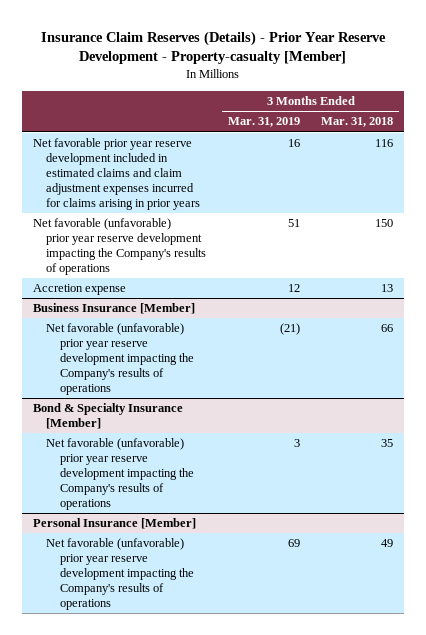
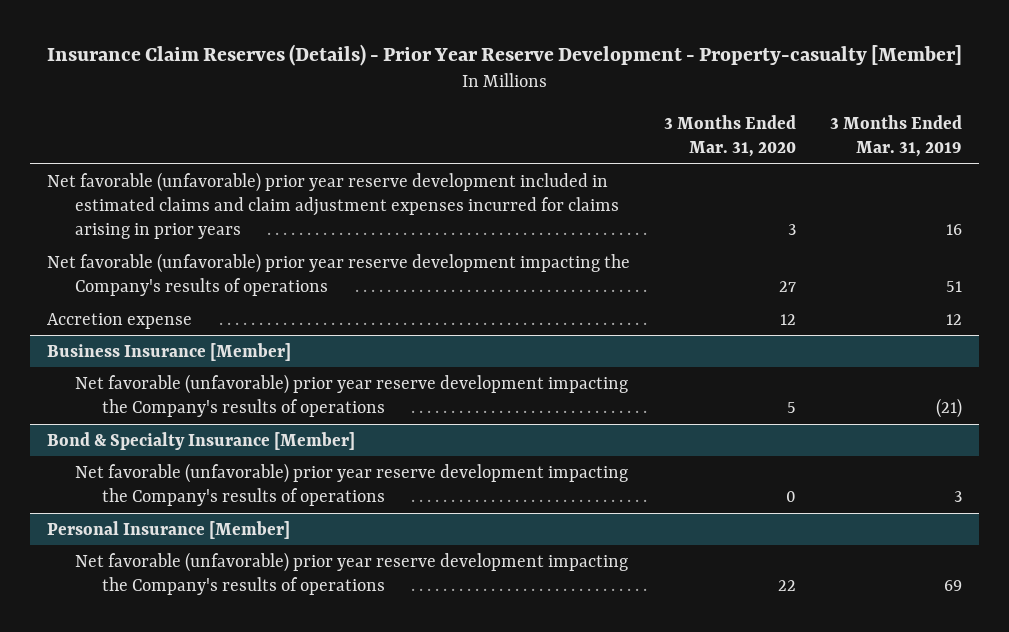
- | 3 Months Ended Mar. 31, 2019 | 3 Months Ended Mar. 31, 2018
+ | 3 Months Ended Mar. 31, 2020 | 3 Months Ended Mar. 31, 2019
- Net favorable prior year reserve development included in estimated claims and claim adjustment expenses incurred for claims arising in prior years | 16 | 116
+ Net favorable (unfavorable) prior year reserve development included in estimated claims and claim adjustment expenses incurred for claims arising in prior years | 3 | 16

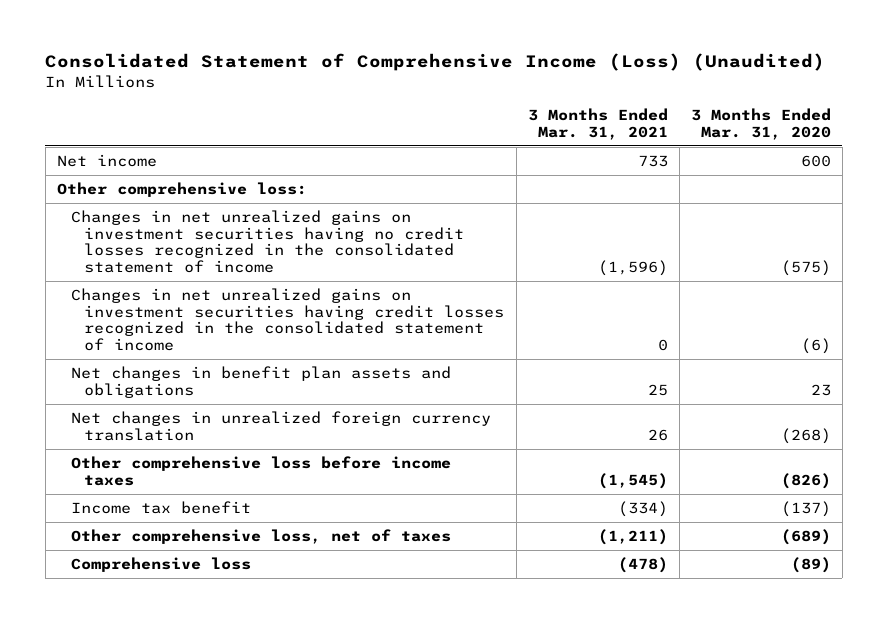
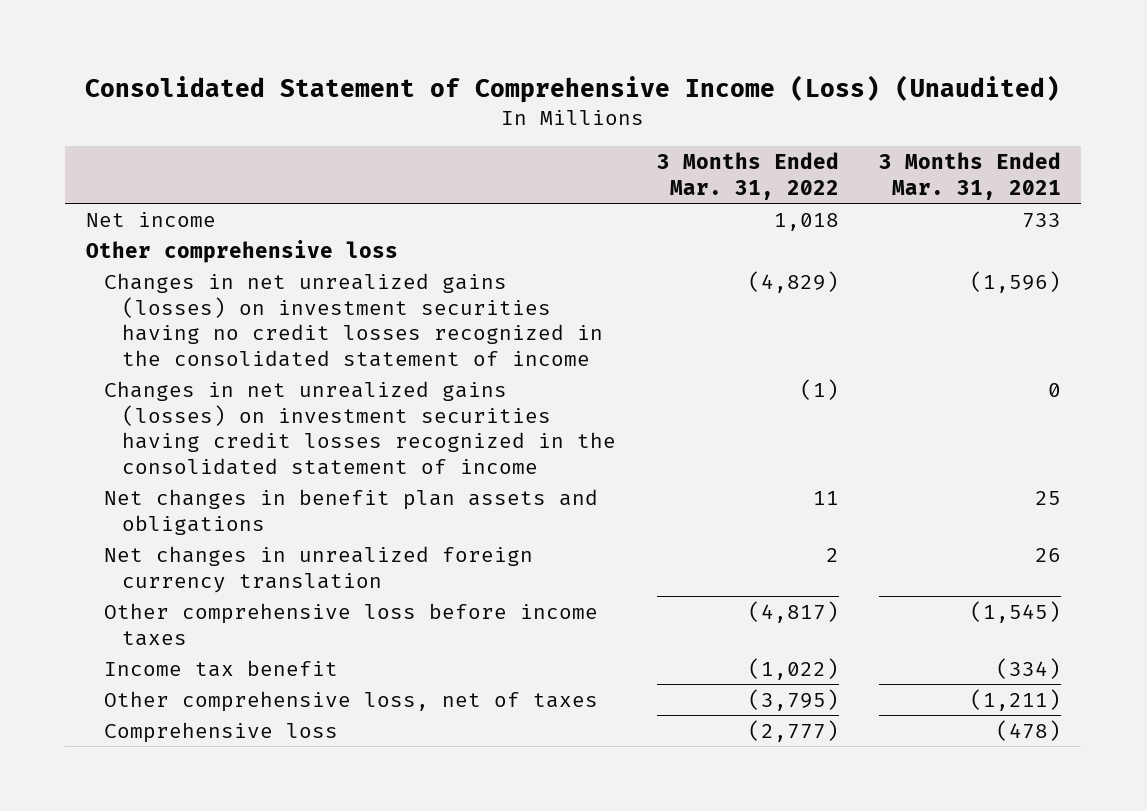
- | 3 Months Ended Mar. 31, 2021 | 3 Months Ended Mar. 31, 2020
+ | 3 Months Ended Mar. 31, 2022 | 3 Months Ended Mar. 31, 2021
- Other comprehensive loss:
- Changes in net unrealized gains on investment securities having no credit losses recognized in the consolidated statement of income | (1,596) | (575)
- Changes in net unrealized gains on investment securities having credit losses recognized in the consolidated statement of income | 0 | (6)
+ Other comprehensive loss
+ Changes in net unrealized gains (losses) on investment securities having no credit losses recognized in the consolidated statement of income | (4,829) | (1,596)
+ Changes in net unrealized gains (losses) on investment securities having credit losses recognized in the consolidated statement of income | (1) | 0

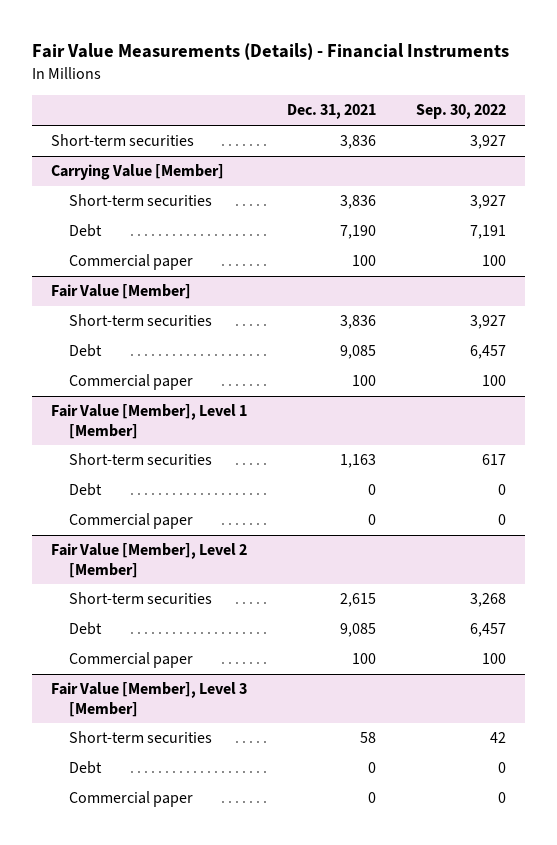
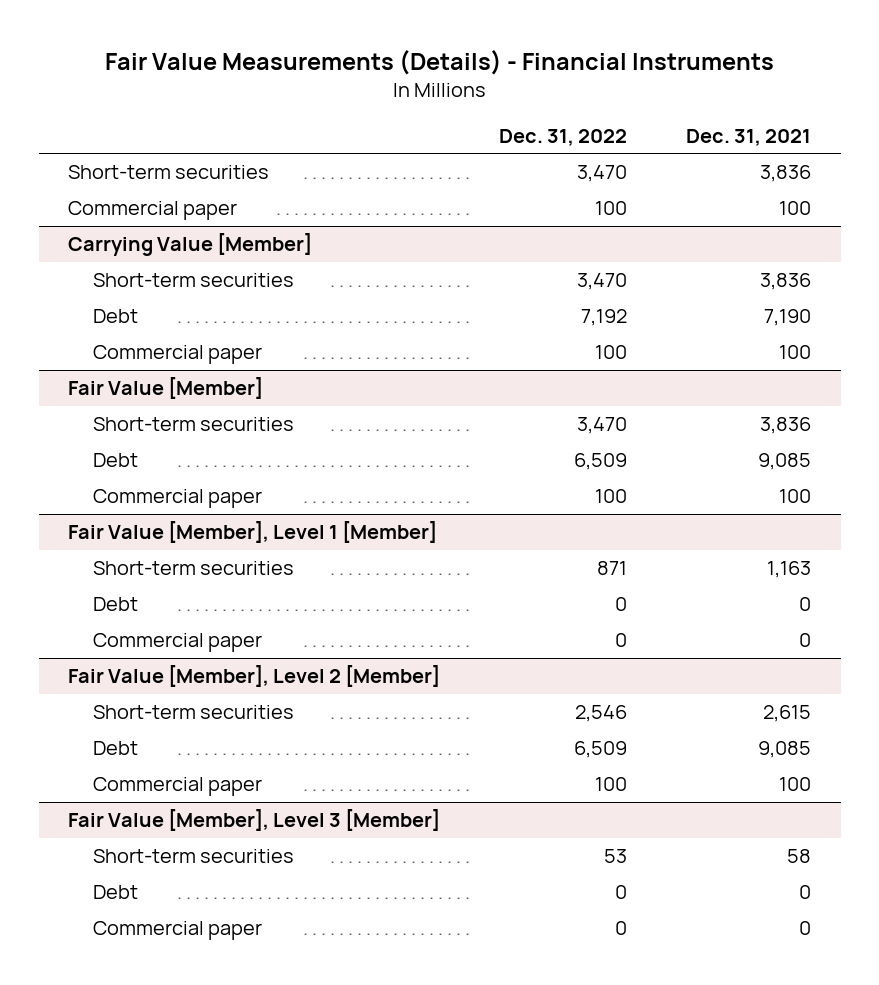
- | Dec. 31, 2021 | Sep. 30, 2022
+ | Dec. 31, 2022 | Dec. 31, 2021
+ Commercial paper | 100 | 100

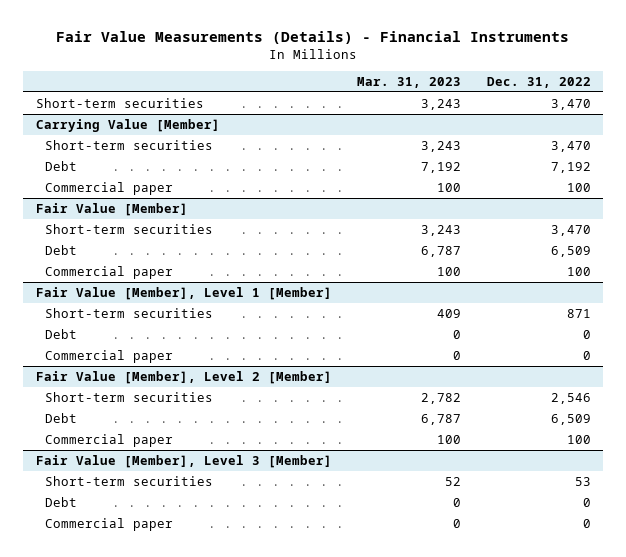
- | Dec. 31, 2022 | Dec. 31, 2021
+ | Mar. 31, 2023 | Dec. 31, 2022
- Commercial paper | 100 | 100

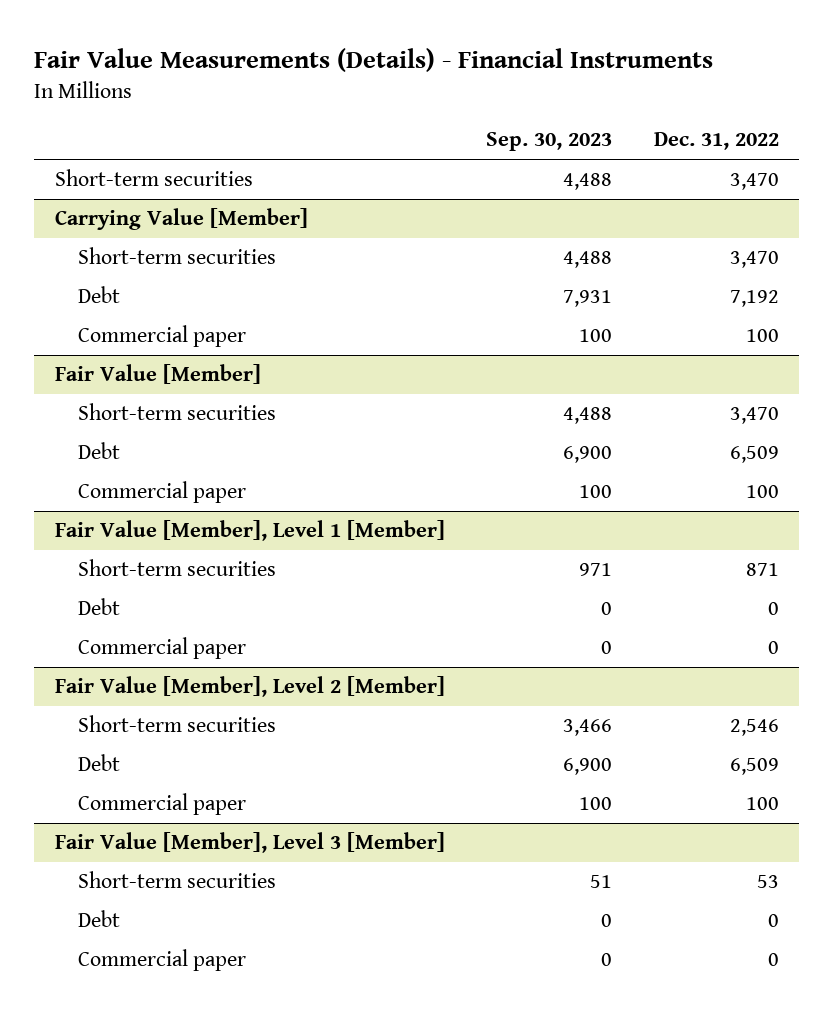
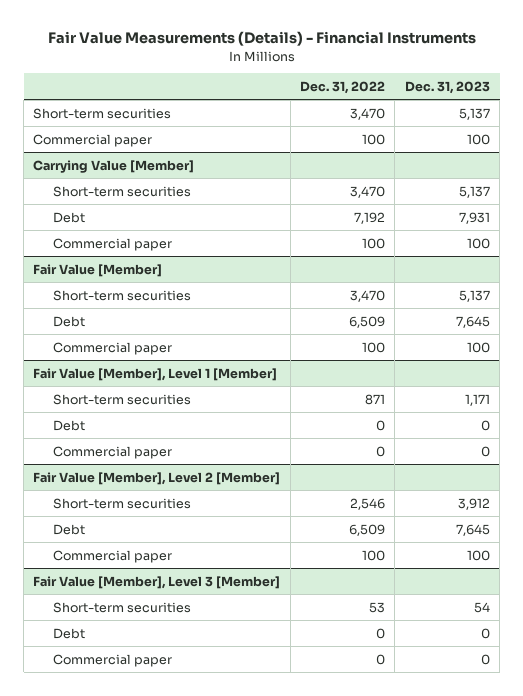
- | Sep. 30, 2023 | Dec. 31, 2022
+ | Dec. 31, 2022 | Dec. 31, 2023
+ Commercial paper | 100 | 100

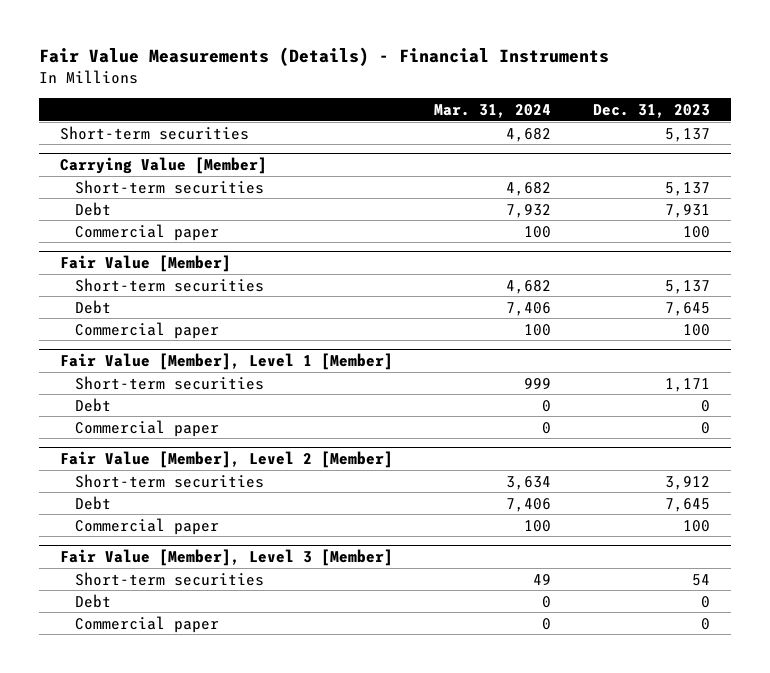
- | Dec. 31, 2022 | Dec. 31, 2023
+ | Mar. 31, 2024 | Dec. 31, 2023
- Commercial paper | 100 | 100

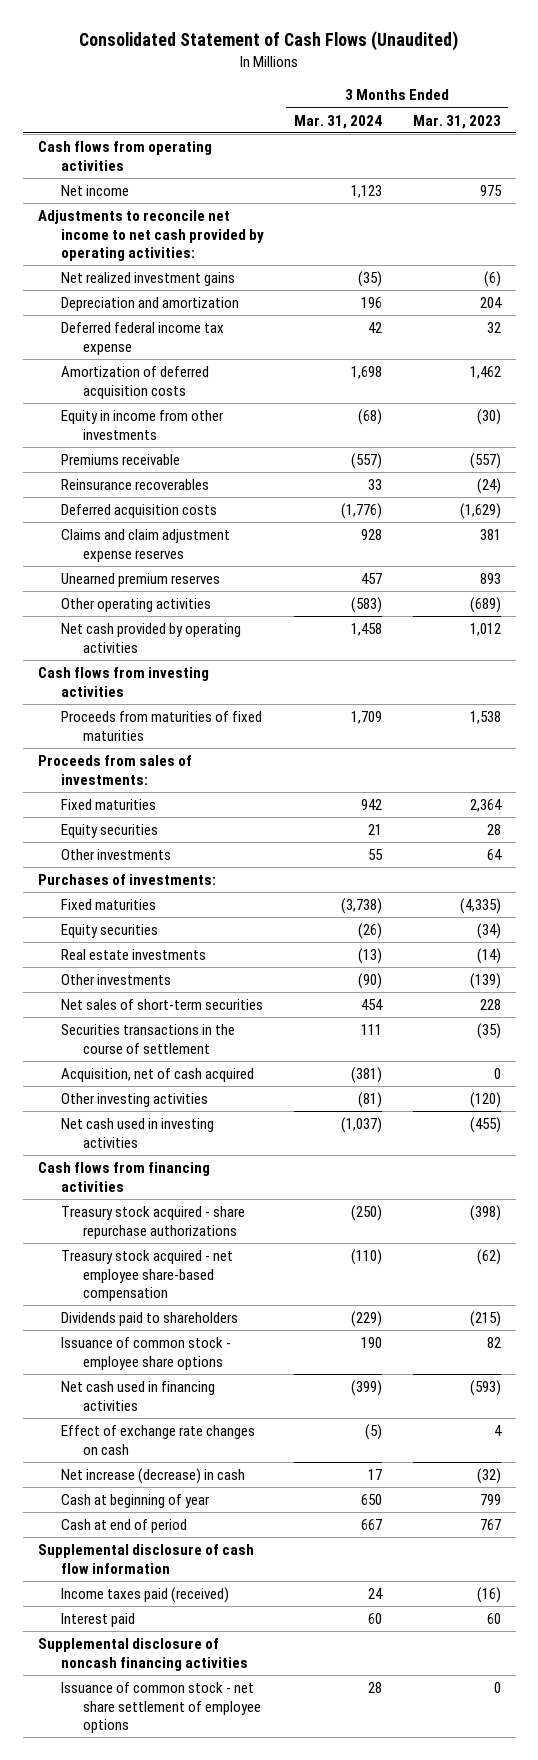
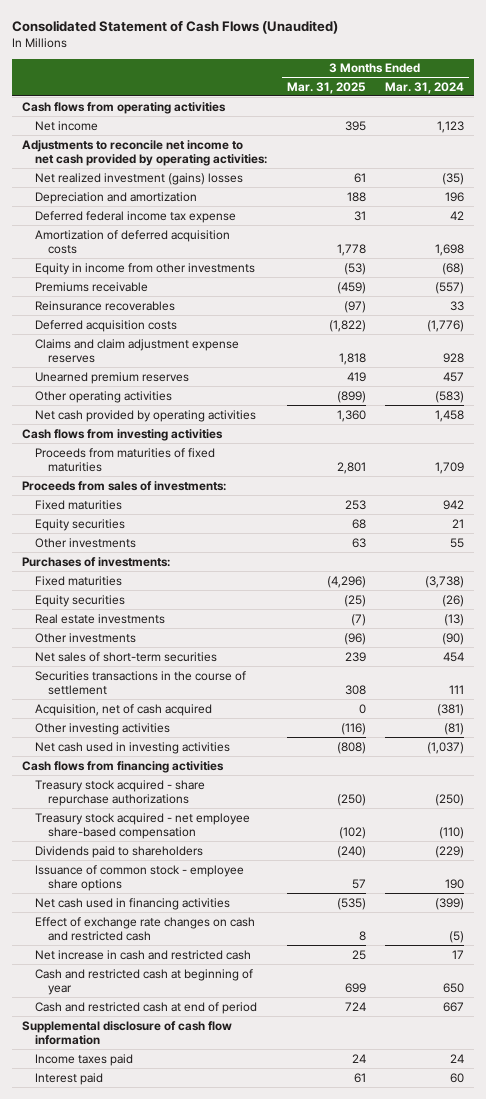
- | 3 Months Ended Mar. 31, 2024 | 3 Months Ended Mar. 31, 2023
+ | 3 Months Ended Mar. 31, 2025 | 3 Months Ended Mar. 31, 2024
- Net realized investment gains | (35) | (6)
+ Net realized investment (gains) losses | 61 | (35)
- Effect of exchange rate changes on cash | (5) | 4
- Net increase (decrease) in cash | 17 | (32)
- Cash at beginning of year | 650 | 799
- Cash at end of period | 667 | 767
+ Effect of exchange rate changes on cash and restricted cash | 8 | (5)
+ Net increase in cash and restricted cash | 25 | 17
+ Cash and restricted cash at beginning of year | 699 | 650
+ Cash and restricted cash at end of period | 724 | 667
- Income taxes paid (received) | 24 | (16)
+ Income taxes paid | 24 | 24
- Supplemental disclosure of noncash financing activities
- Issuance of common stock - net share settlement of employee options | 28 | 0

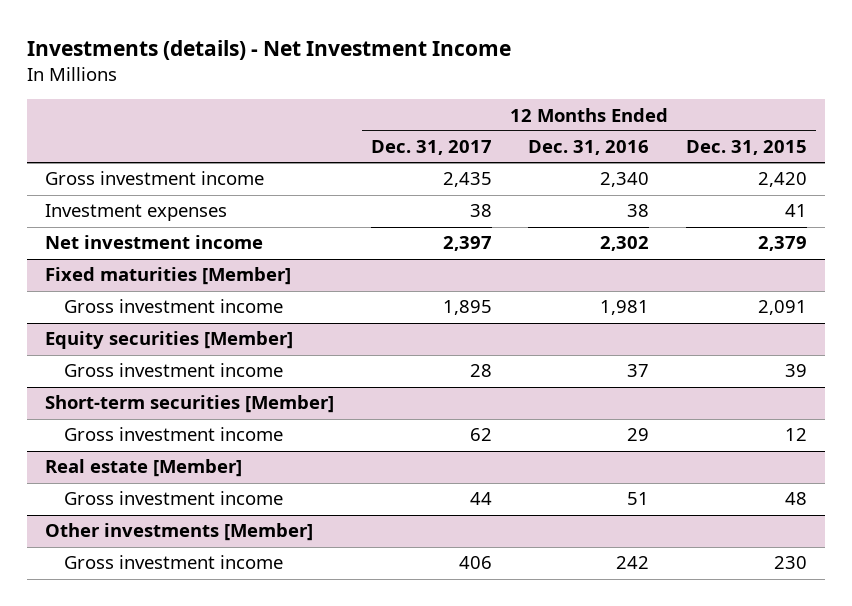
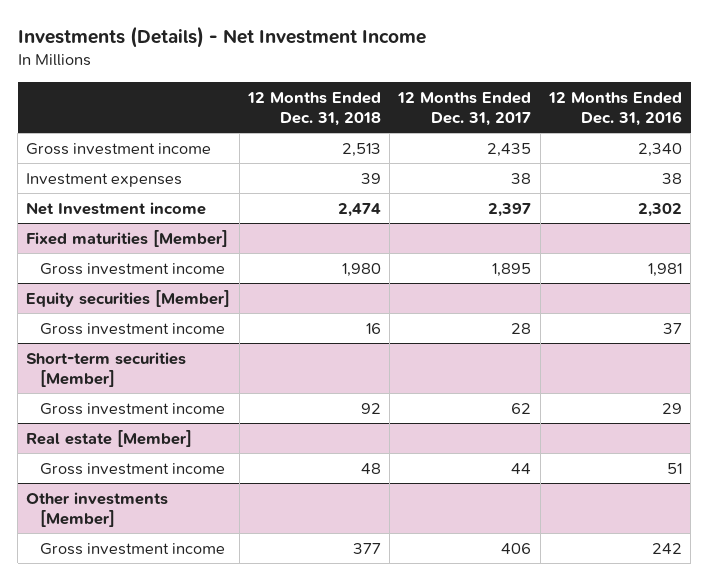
- Investments (details) - Net Investment Income
+ Investments (Details) - Net Investment Income
- | 12 Months Ended Dec. 31, 2017 | 12 Months Ended Dec. 31, 2016 | 12 Months Ended Dec. 31, 2015
+ | 12 Months Ended Dec. 31, 2018 | 12 Months Ended Dec. 31, 2017 | 12 Months Ended Dec. 31, 2016
- Net investment income | 2,397 | 2,302 | 2,379
+ Net Investment income | 2,474 | 2,397 | 2,302

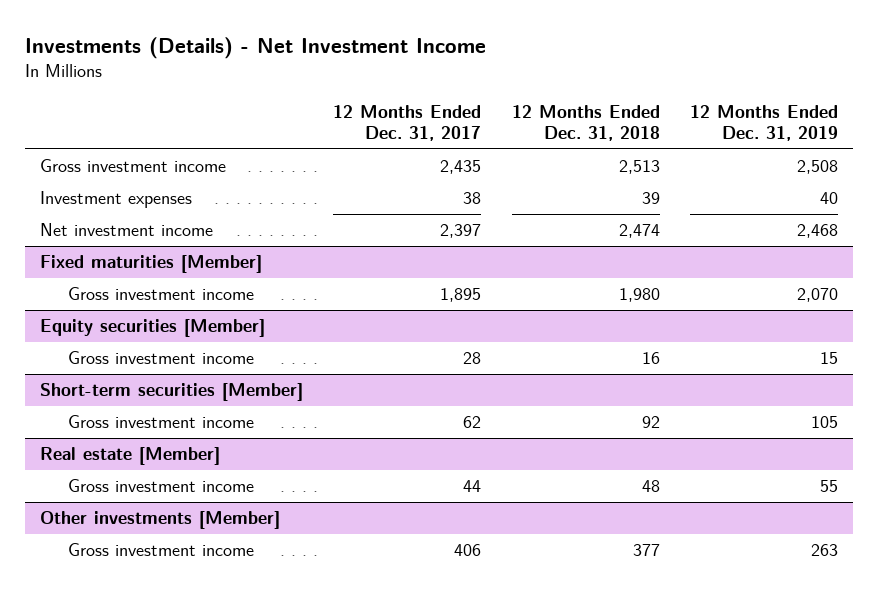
- | 12 Months Ended Dec. 31, 2018 | 12 Months Ended Dec. 31, 2017 | 12 Months Ended Dec. 31, 2016
+ | 12 Months Ended Dec. 31, 2017 | 12 Months Ended Dec. 31, 2018 | 12 Months Ended Dec. 31, 2019
- Net Investment income | 2,474 | 2,397 | 2,302
+ Net investment income | 2,397 | 2,474 | 2,468

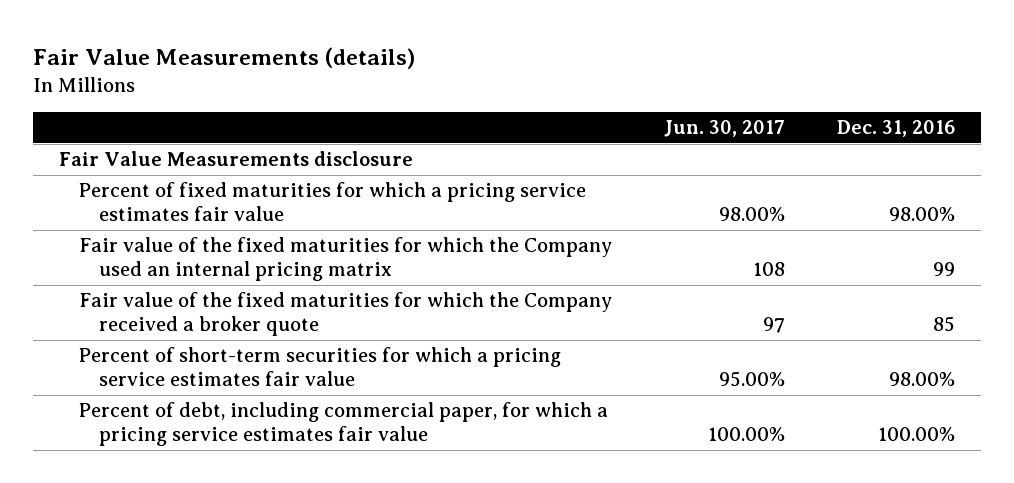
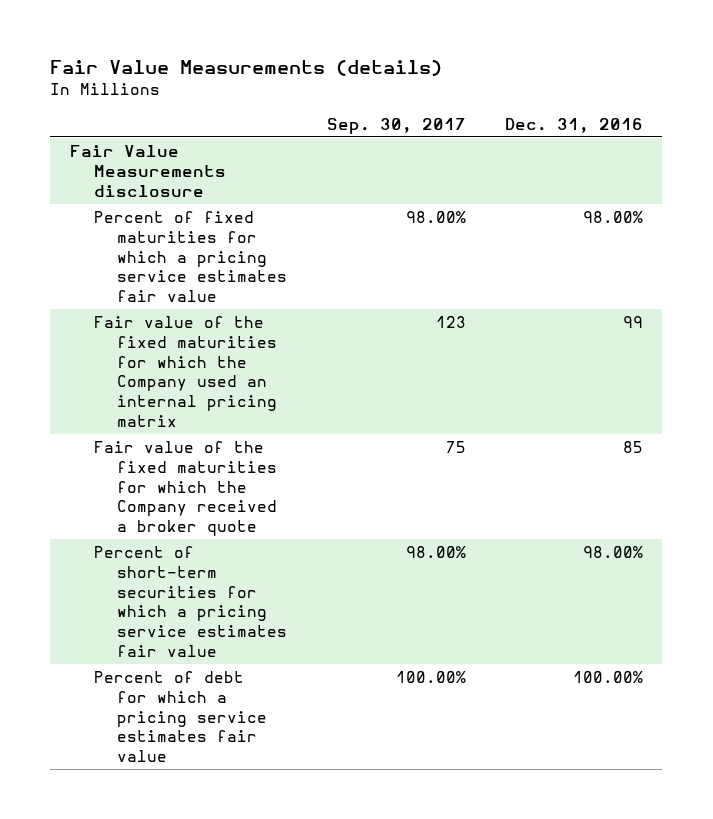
- | Jun. 30, 2017 | Dec. 31, 2016
+ | Sep. 30, 2017 | Dec. 31, 2016
- Percent of debt, including commercial paper, for which a pricing service estimates fair value | 100.00% | 100.00%
+ Percent of debt for which a pricing service estimates fair value | 100.00% | 100.00%

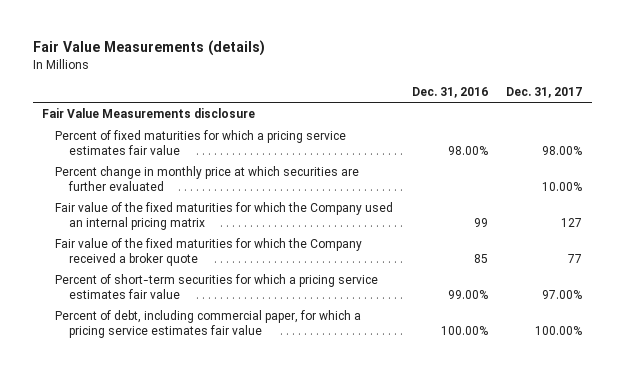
- | Sep. 30, 2017 | Dec. 31, 2016
+ | Dec. 31, 2016 | Dec. 31, 2017
+ Percent change in monthly price at which securities are further evaluated | | 10.00%
- Percent of short-term securities for which a pricing service estimates fair value | 98.00% | 98.00%
- Percent of debt for which a pricing service estimates fair value | 100.00% | 100.00%
+ Percent of short-term securities for which a pricing service estimates fair value | 99.00% | 97.00%
+ Percent of debt, including commercial paper, for which a pricing service estimates fair value | 100.00% | 100.00%

